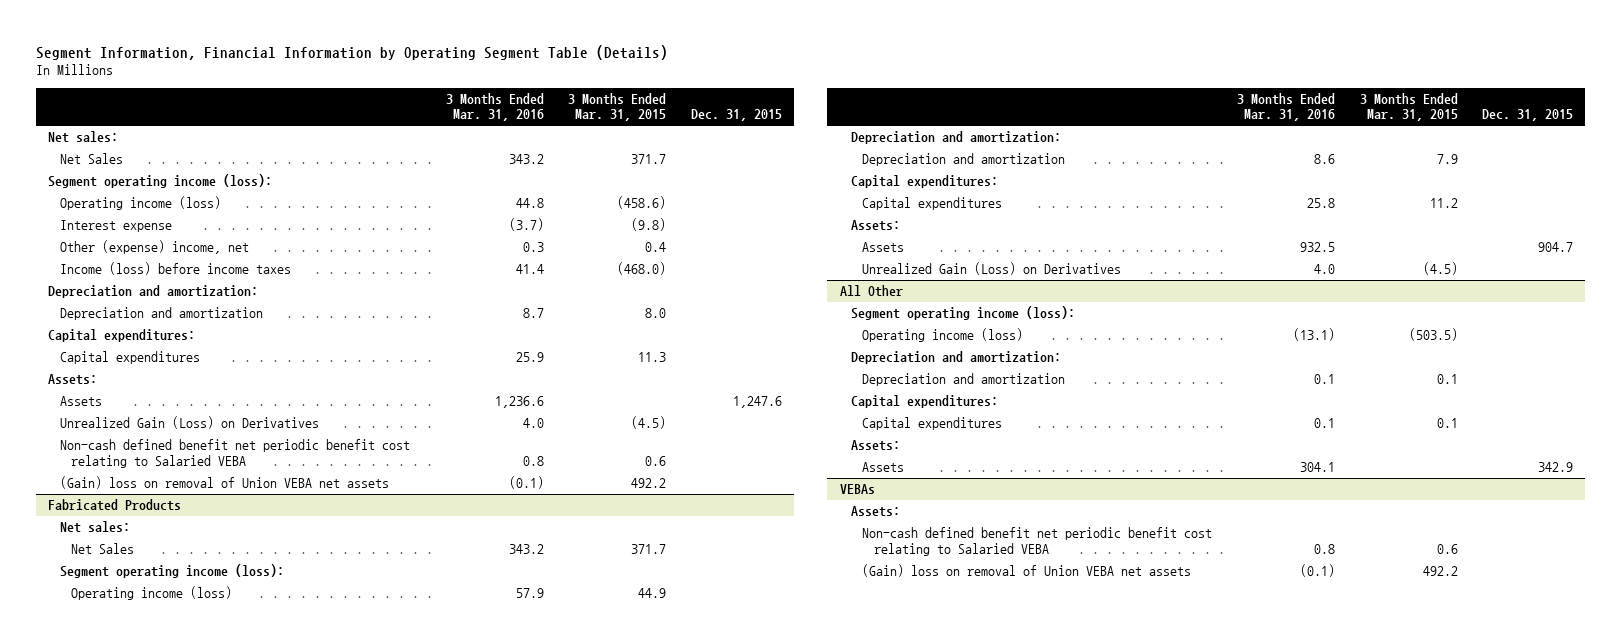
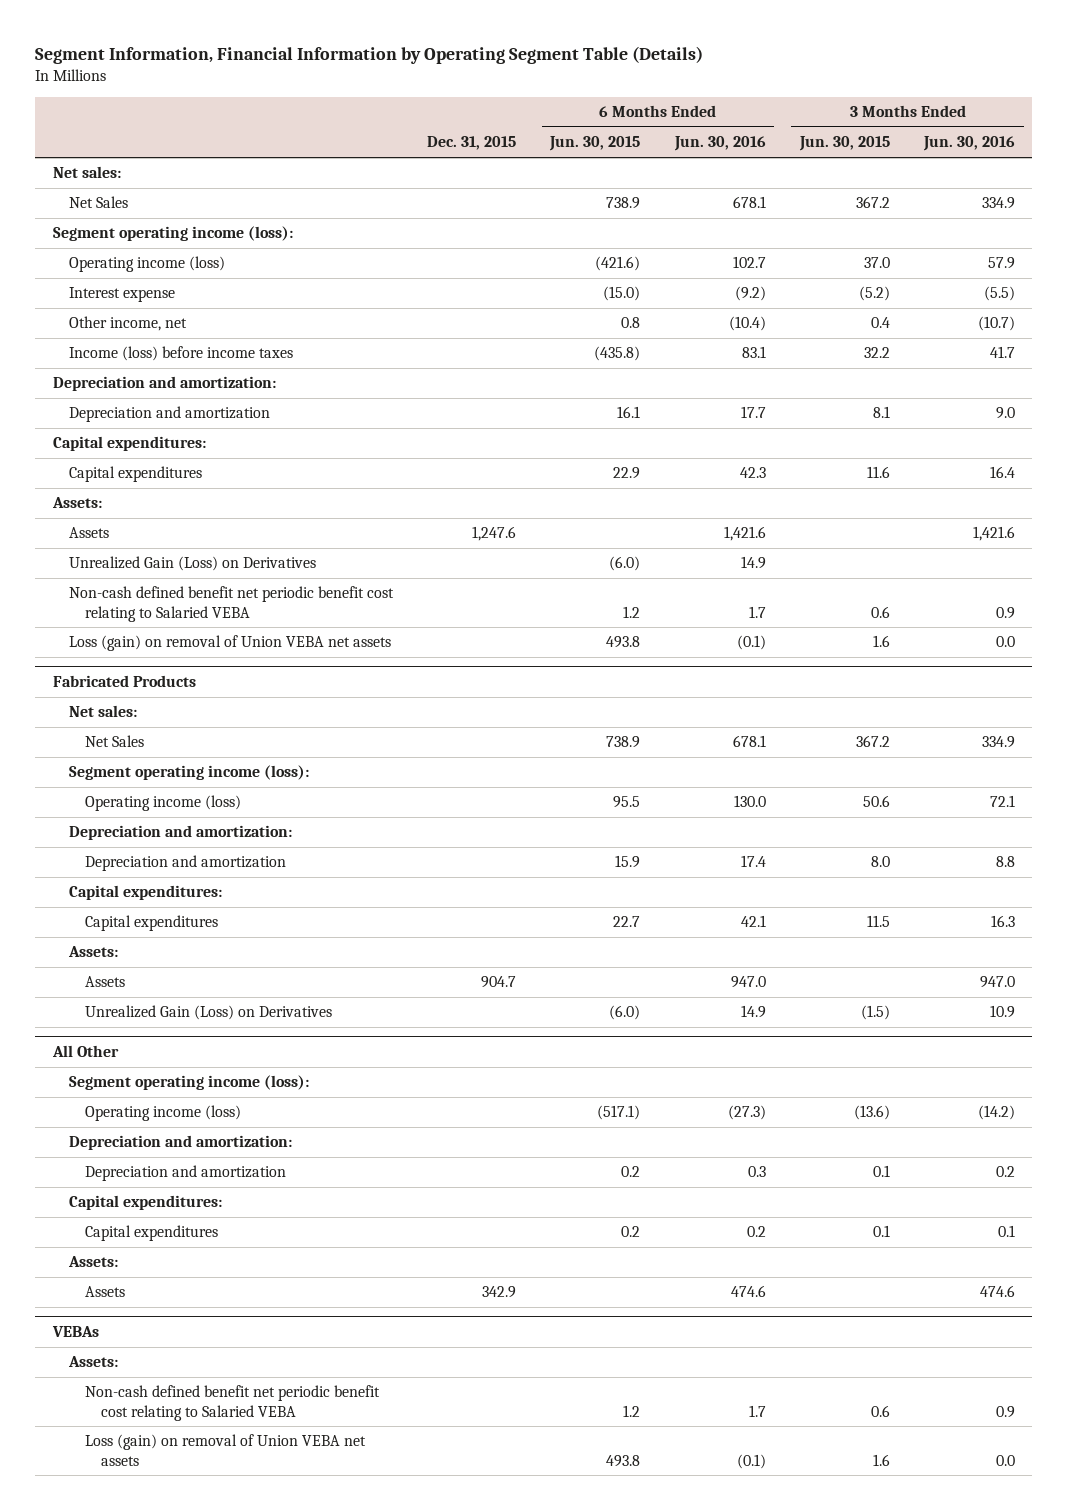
- | 3 Months Ended Mar. 31, 2016 | 3 Months Ended Mar. 31, 2015 | Dec. 31, 2015
+ | Dec. 31, 2015 | 6 Months Ended Jun. 30, 2015 | 6 Months Ended Jun. 30, 2016 | 3 Months Ended Jun. 30, 2015 | 3 Months Ended Jun. 30, 2016
- Other (expense) income, net | 0.3 | 0.4 |
+ Other income, net | | 0.8 | (10.4) | 0.4 | (10.7)
- (Gain) loss on removal of Union VEBA net assets | (0.1) | 492.2 |
+ Loss (gain) on removal of Union VEBA net assets | | 493.8 | (0.1) | 1.6 | 0.0
@ VEBAs
- (Gain) loss on removal of Union VEBA net assets | (0.1) | 492.2 |
+ Loss (gain) on removal of Union VEBA net assets | | 493.8 | (0.1) | 1.6 | 0.0

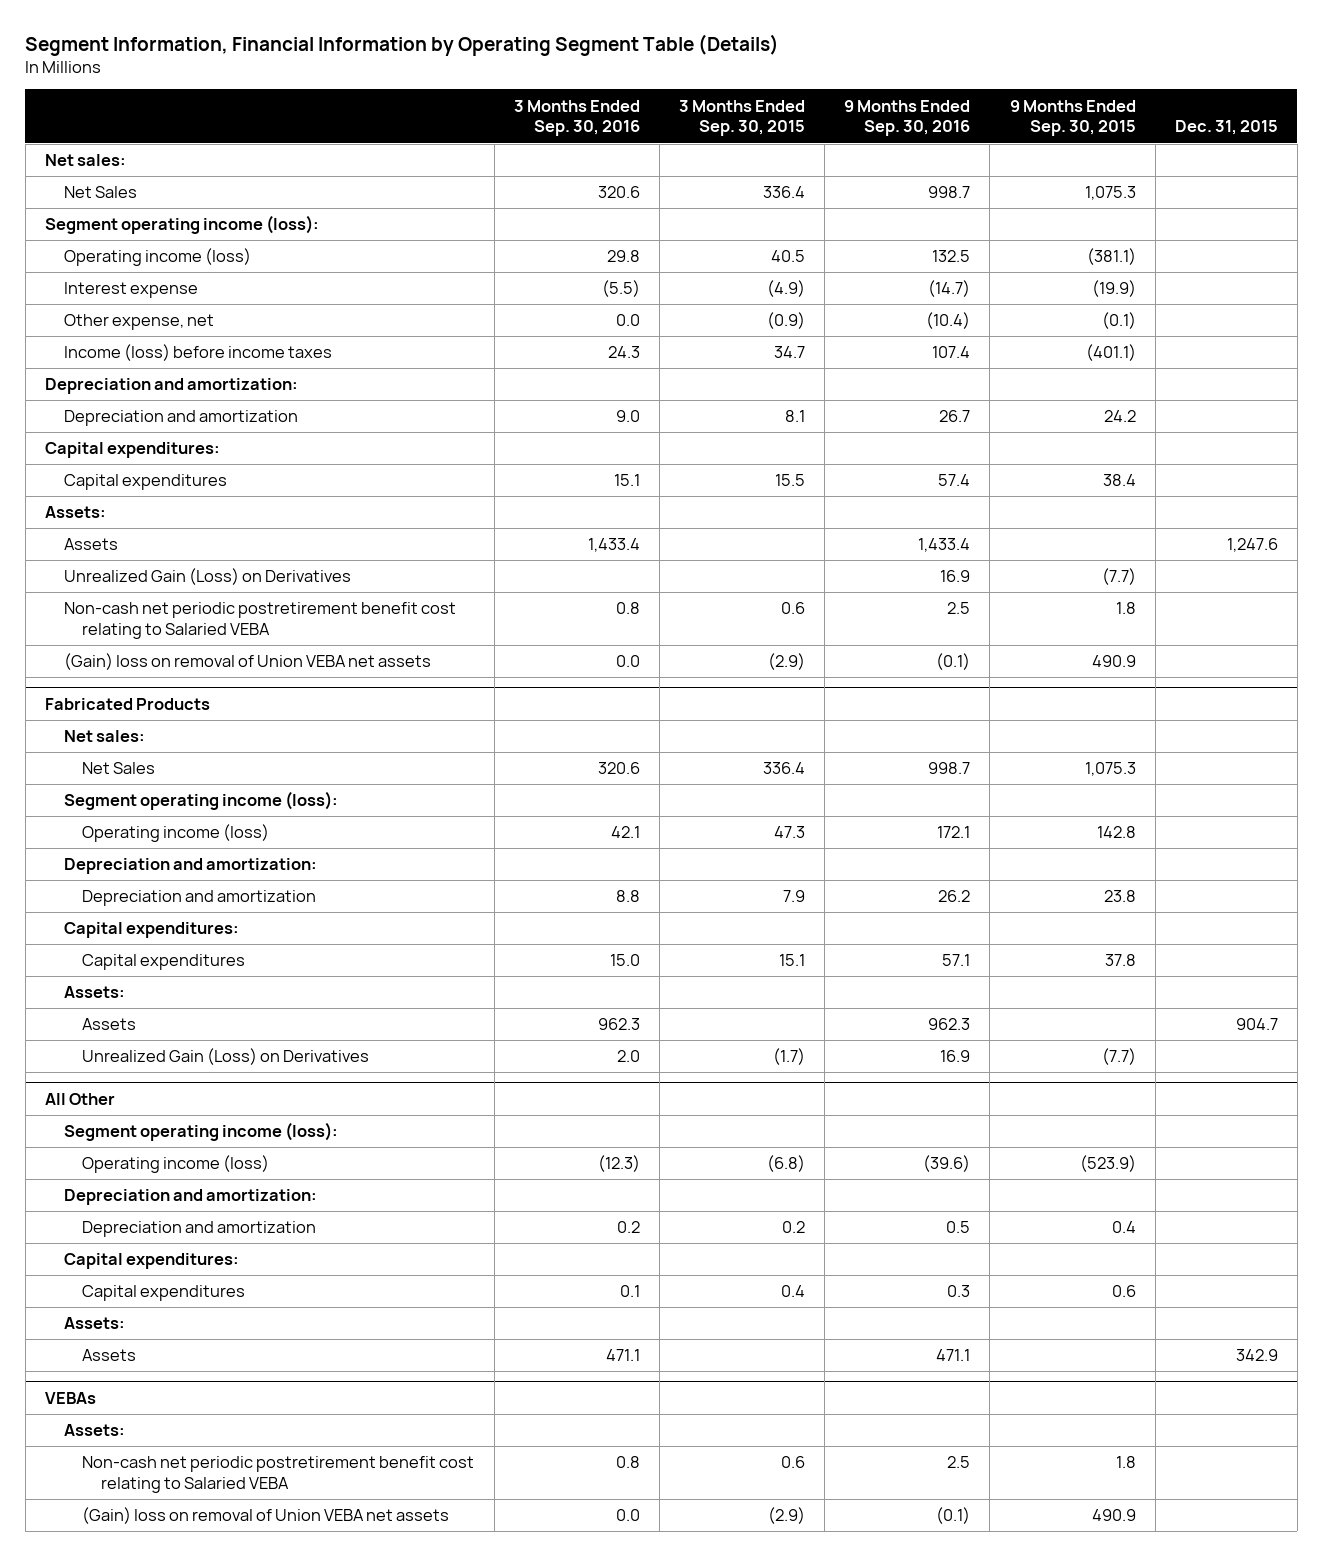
- | Dec. 31, 2015 | 6 Months Ended Jun. 30, 2015 | 6 Months Ended Jun. 30, 2016 | 3 Months Ended Jun. 30, 2015 | 3 Months Ended Jun. 30, 2016
+ | 3 Months Ended Sep. 30, 2016 | 3 Months Ended Sep. 30, 2015 | 9 Months Ended Sep. 30, 2016 | 9 Months Ended Sep. 30, 2015 | Dec. 31, 2015
- Other income, net | | 0.8 | (10.4) | 0.4 | (10.7)
+ Other expense, net | 0.0 | (0.9) | (10.4) | (0.1) |
- Non-cash defined benefit net periodic benefit cost relating to Salaried VEBA | | 1.2 | 1.7 | 0.6 | 0.9
- Loss (gain) on removal of Union VEBA net assets | | 493.8 | (0.1) | 1.6 | 0.0
+ Non-cash net periodic postretirement benefit cost relating to Salaried VEBA | 0.8 | 0.6 | 2.5 | 1.8 |
+ (Gain) loss on removal of Union VEBA net assets | 0.0 | (2.9) | (0.1) | 490.9 |
@ VEBAs
- Non-cash defined benefit net periodic benefit cost relating to Salaried VEBA | | 1.2 | 1.7 | 0.6 | 0.9
- Loss (gain) on removal of Union VEBA net assets | | 493.8 | (0.1) | 1.6 | 0.0
+ Non-cash net periodic postretirement benefit cost relating to Salaried VEBA | 0.8 | 0.6 | 2.5 | 1.8 |
+ (Gain) loss on removal of Union VEBA net assets | 0.0 | (2.9) | (0.1) | 490.9 |

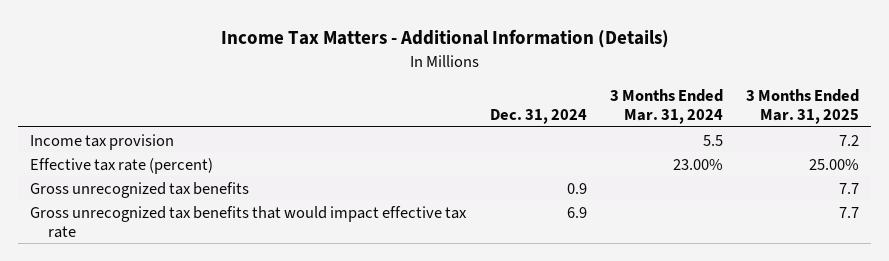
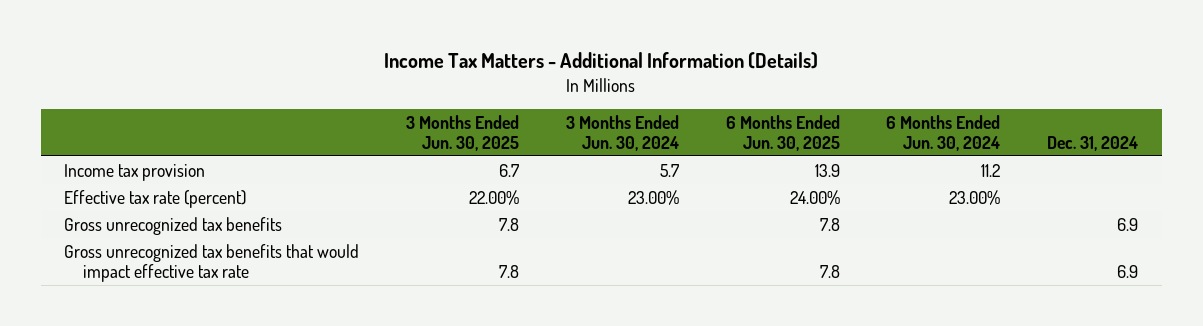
- | Dec. 31, 2024 | 3 Months Ended Mar. 31, 2024 | 3 Months Ended Mar. 31, 2025
+ | 3 Months Ended Jun. 30, 2025 | 3 Months Ended Jun. 30, 2024 | 6 Months Ended Jun. 30, 2025 | 6 Months Ended Jun. 30, 2024 | Dec. 31, 2024
- Gross unrecognized tax benefits | 0.9 | | 7.7
+ Gross unrecognized tax benefits | 7.8 | | 7.8 | | 6.9

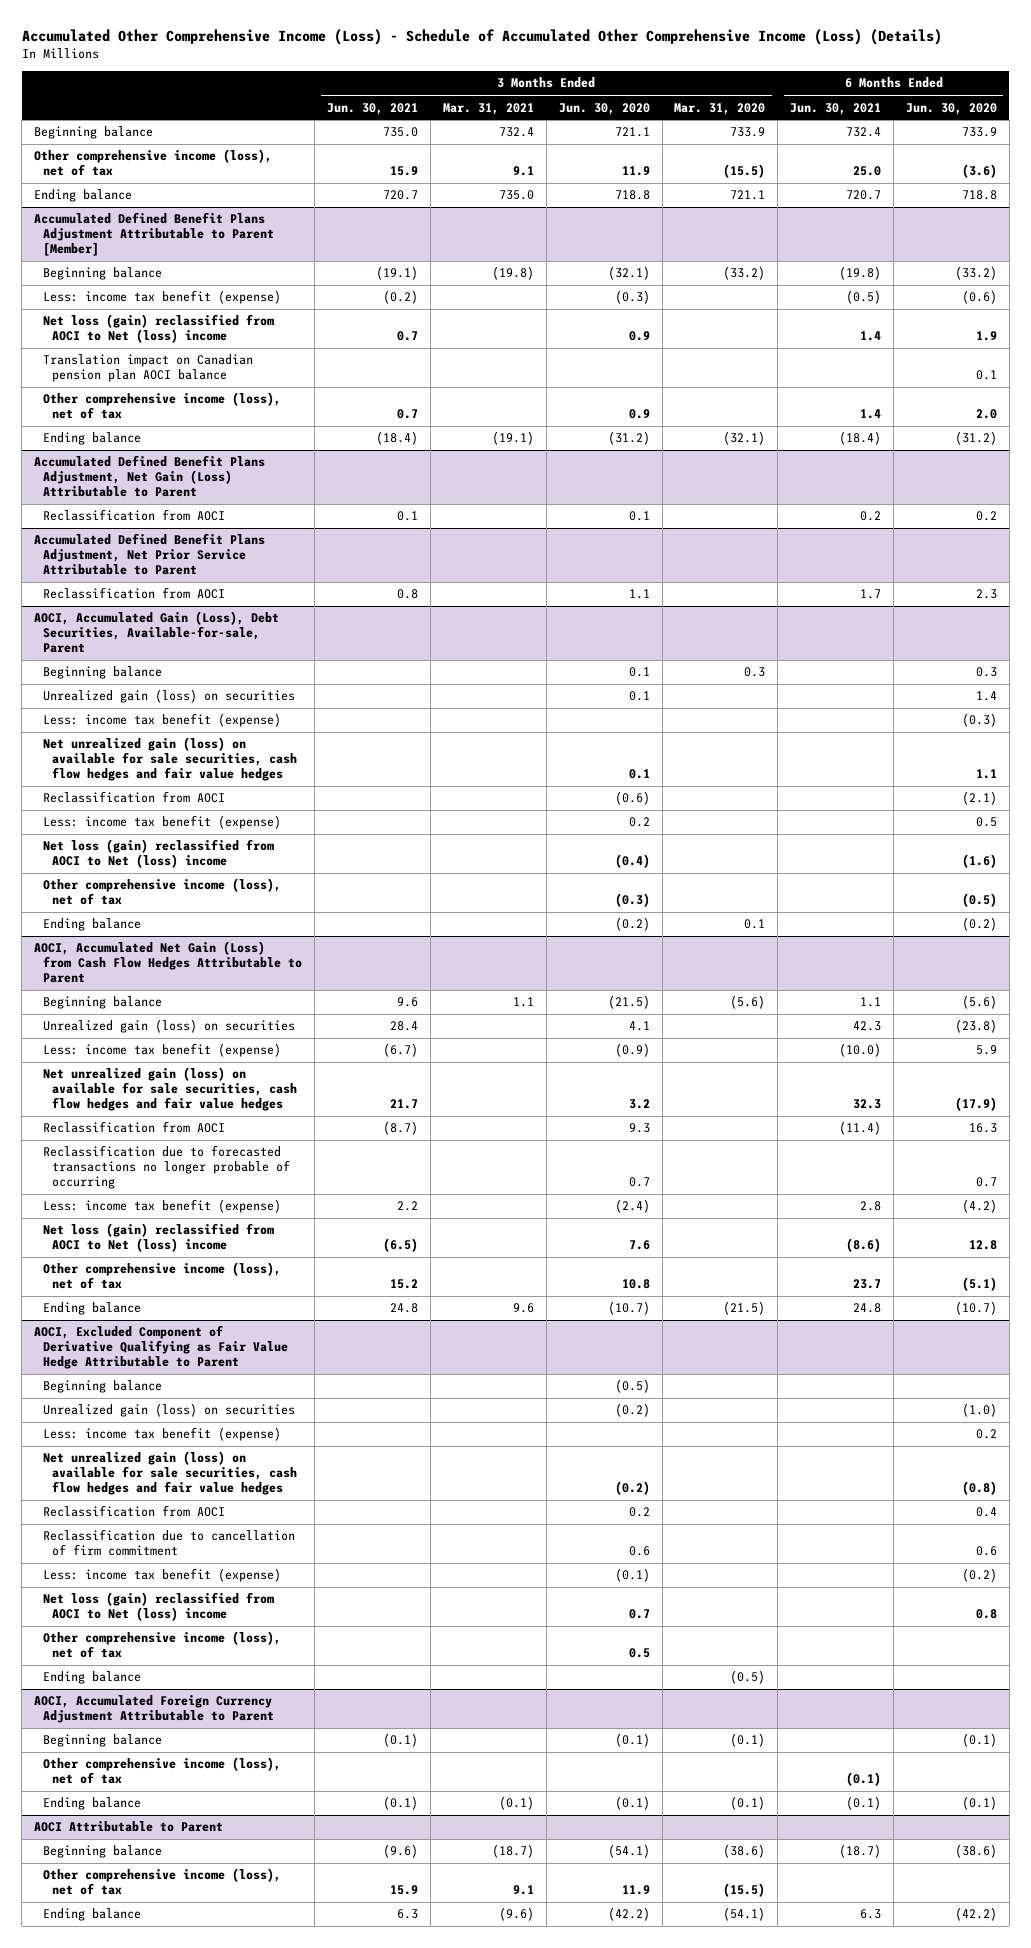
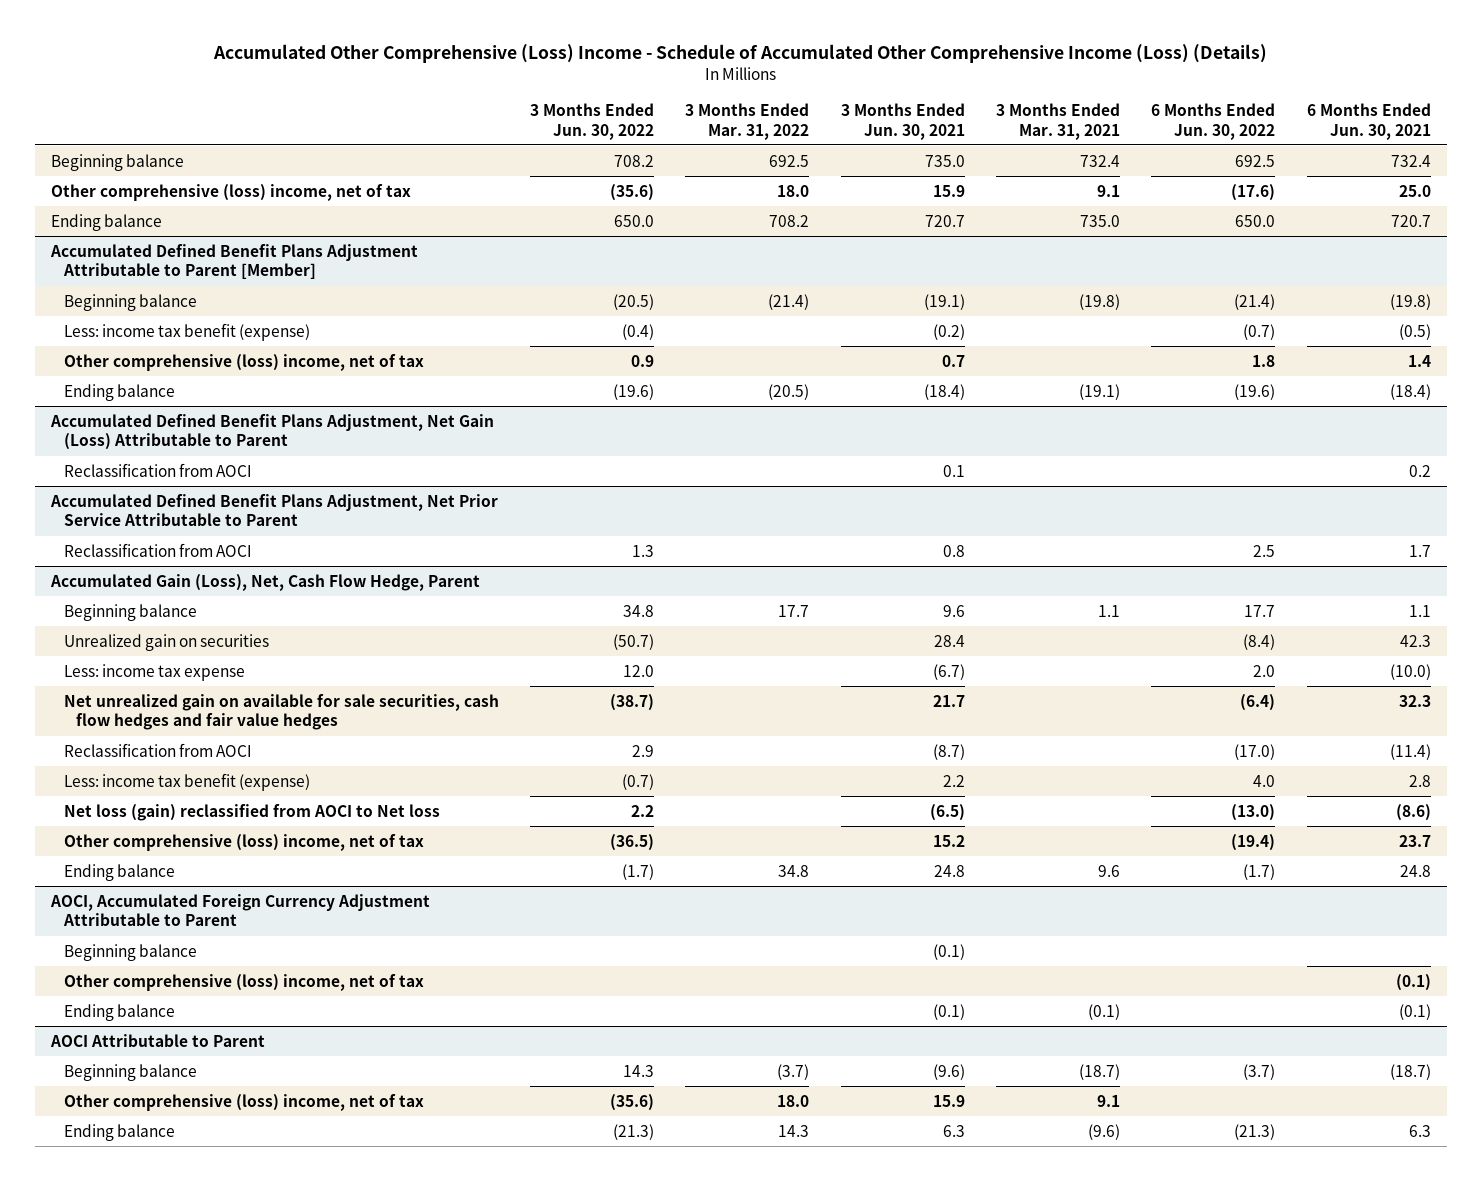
- Accumulated Other Comprehensive Income (Loss) - Schedule of Accumulated Other Comprehensive Income (Loss) (Details)
+ Accumulated Other Comprehensive (Loss) Income - Schedule of Accumulated Other Comprehensive Income (Loss) (Details)
- | 3 Months Ended Jun. 30, 2021 | 3 Months Ended Mar. 31, 2021 | 3 Months Ended Jun. 30, 2020 | 3 Months Ended Mar. 31, 2020 | 6 Months Ended Jun. 30, 2021 | 6 Months Ended Jun. 30, 2020
+ | 3 Months Ended Jun. 30, 2022 | 3 Months Ended Mar. 31, 2022 | 3 Months Ended Jun. 30, 2021 | 3 Months Ended Mar. 31, 2021 | 6 Months Ended Jun. 30, 2022 | 6 Months Ended Jun. 30, 2021
- Other comprehensive income (loss), net of tax | 15.9 | 9.1 | 11.9 | (15.5) | 25.0 | (3.6)
+ Other comprehensive (loss) income, net of tax | (35.6) | 18.0 | 15.9 | 9.1 | (17.6) | 25.0
@ Accumulated Defined Benefit Plans Adjustment Attributable to Parent [Member]
- Net loss (gain) reclassified from AOCI to Net (loss) income | 0.7 | | 0.9 | | 1.4 | 1.9
- Translation impact on Canadian pension plan AOCI balance | | | | | | 0.1
- Other comprehensive income (loss), net of tax | 0.7 | | 0.9 | | 1.4 | 2.0
+ Other comprehensive (loss) income, net of tax | 0.9 | | 0.7 | | 1.8 | 1.4
- AOCI, Accumulated Gain (Loss), Debt Securities, Available-for-sale, Parent
- Beginning balance | | | 0.1 | 0.3 | | 0.3
- Unrealized gain (loss) on securities | | | 0.1 | | | 1.4
- Less: income tax benefit (expense) | | | | | | (0.3)
- Net unrealized gain (loss) on available for sale securities, cash flow hedges and fair value hedges | | | 0.1 | | | 1.1
- Reclassification from AOCI | | | (0.6) | | | (2.1)
- Less: income tax benefit (expense) | | | 0.2 | | | 0.5
- Net loss (gain) reclassified from AOCI to Net (loss) income | | | (0.4) | | | (1.6)
- Other comprehensive income (loss), net of tax | | | (0.3) | | | (0.5)
- Ending balance | | | (0.2) | 0.1 | | (0.2)
- AOCI, Accumulated Net Gain (Loss) from Cash Flow Hedges Attributable to Parent
+ Accumulated Gain (Loss), Net, Cash Flow Hedge, Parent
- Unrealized gain (loss) on securities | 28.4 | | 4.1 | | 42.3 | (23.8)
- Less: income tax benefit (expense) | (6.7) | | (0.9) | | (10.0) | 5.9
- Net unrealized gain (loss) on available for sale securities, cash flow hedges and fair value hedges | 21.7 | | 3.2 | | 32.3 | (17.9)
+ Unrealized gain on securities | (50.7) | | 28.4 | | (8.4) | 42.3
+ Less: income tax expense | 12.0 | | (6.7) | | 2.0 | (10.0)
+ Net unrealized gain on available for sale securities, cash flow hedges and fair value hedges | (38.7) | | 21.7 | | (6.4) | 32.3
- Reclassification due to forecasted transactions no longer probable of occurring | | | 0.7 | | | 0.7
- Net loss (gain) reclassified from AOCI to Net (loss) income | (6.5) | | 7.6 | | (8.6) | 12.8
- Other comprehensive income (loss), net of tax | 15.2 | | 10.8 | | 23.7 | (5.1)
+ Net loss (gain) reclassified from AOCI to Net loss | 2.2 | | (6.5) | | (13.0) | (8.6)
+ Other comprehensive (loss) income, net of tax | (36.5) | | 15.2 | | (19.4) | 23.7
- AOCI, Excluded Component of Derivative Qualifying as Fair Value Hedge Attributable to Parent
- Beginning balance | | | (0.5) | | |
- Unrealized gain (loss) on securities | | | (0.2) | | | (1.0)
- Less: income tax benefit (expense) | | | | | | 0.2
- Net unrealized gain (loss) on available for sale securities, cash flow hedges and fair value hedges | | | (0.2) | | | (0.8)
- Reclassification from AOCI | | | 0.2 | | | 0.4
- Reclassification due to cancellation of firm commitment | | | 0.6 | | | 0.6
- Less: income tax benefit (expense) | | | (0.1) | | | (0.2)
- Net loss (gain) reclassified from AOCI to Net (loss) income | | | 0.7 | | | 0.8
- Other comprehensive income (loss), net of tax | | | 0.5 | | |
- Ending balance | | | | (0.5) | |
@ AOCI, Accumulated Foreign Currency Adjustment Attributable to Parent
- Other comprehensive income (loss), net of tax | | | | | (0.1) |
+ Other comprehensive (loss) income, net of tax | | | | | | (0.1)
@ AOCI Attributable to Parent
- Other comprehensive income (loss), net of tax | 15.9 | 9.1 | 11.9 | (15.5) | |
+ Other comprehensive (loss) income, net of tax | (35.6) | 18.0 | 15.9 | 9.1 | |

